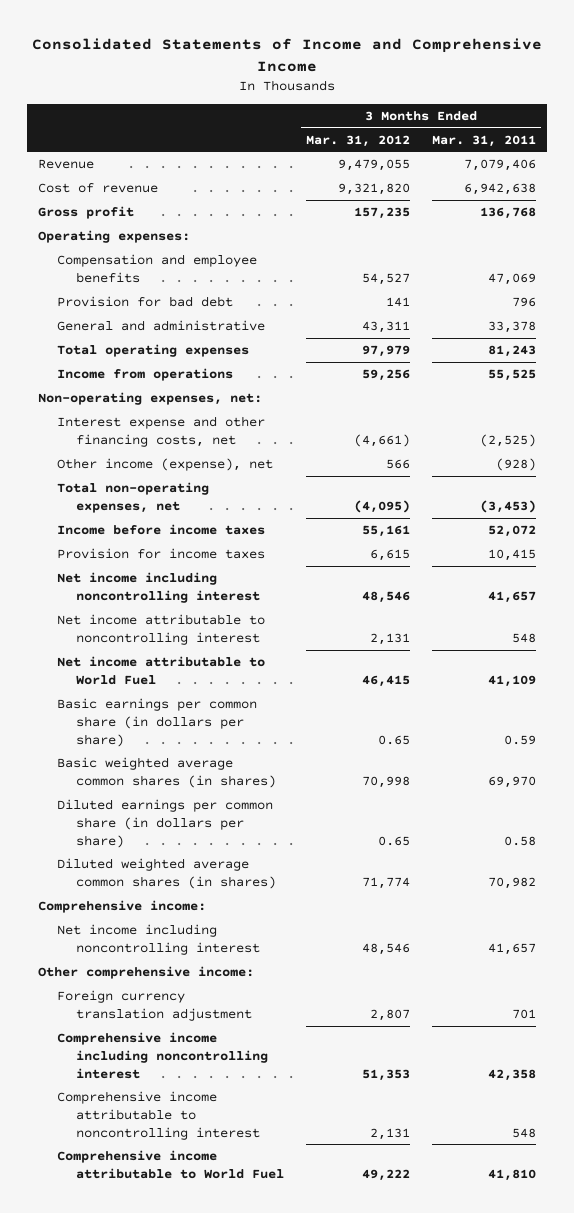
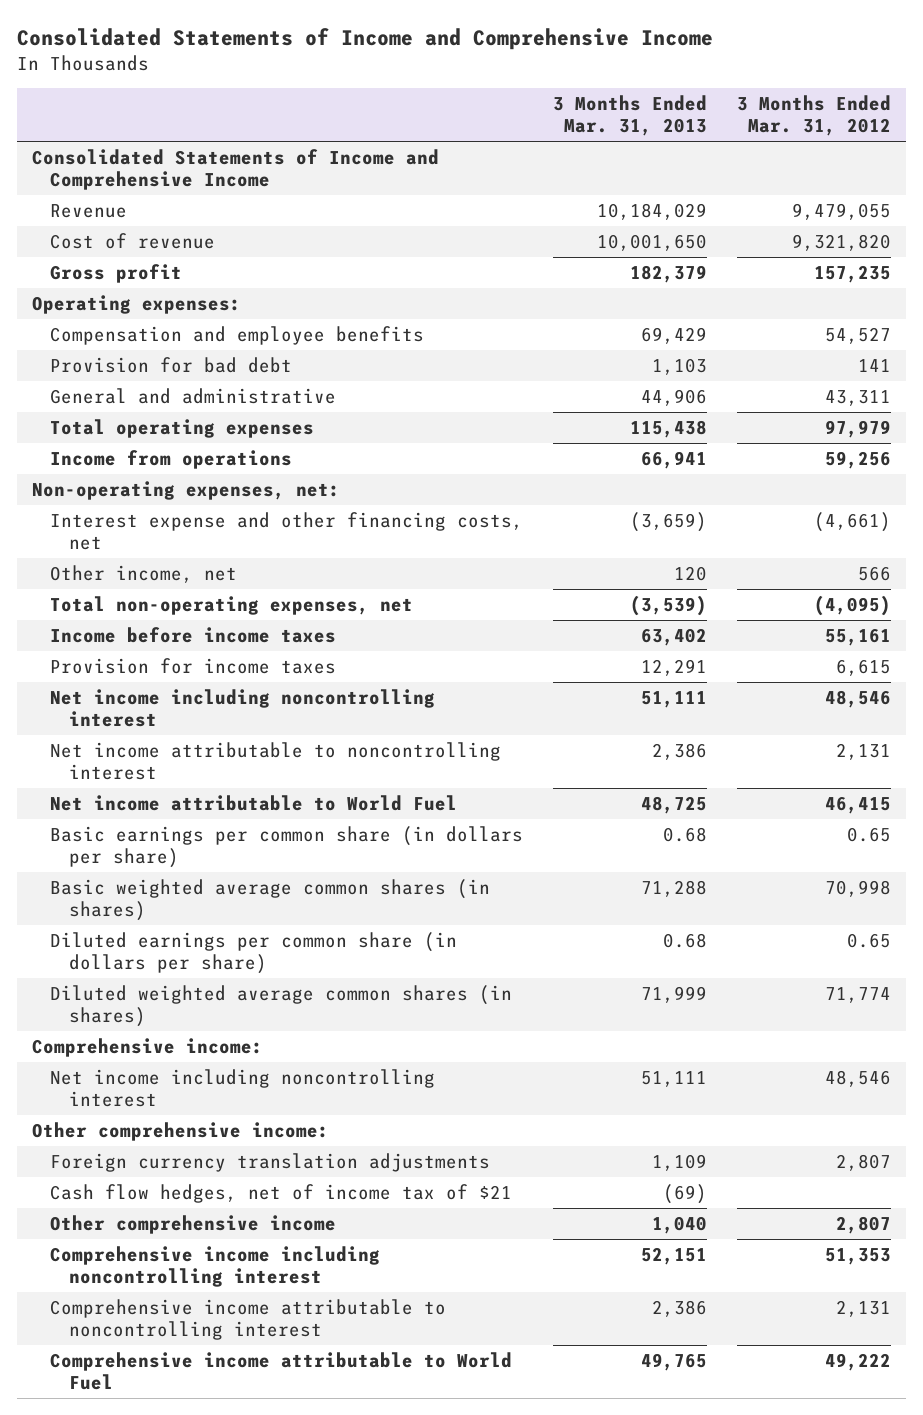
- | 3 Months Ended Mar. 31, 2012 | 3 Months Ended Mar. 31, 2011
+ | 3 Months Ended Mar. 31, 2013 | 3 Months Ended Mar. 31, 2012
+ Consolidated Statements of Income and Comprehensive Income
- Other income (expense), net | 566 | (928)
+ Other income, net | 120 | 566
- Foreign currency translation adjustment | 2,807 | 701
+ Foreign currency translation adjustments | 1,109 | 2,807
+ Cash flow hedges, net of income tax of $21 | (69) |
+ Other comprehensive income | 1,040 | 2,807

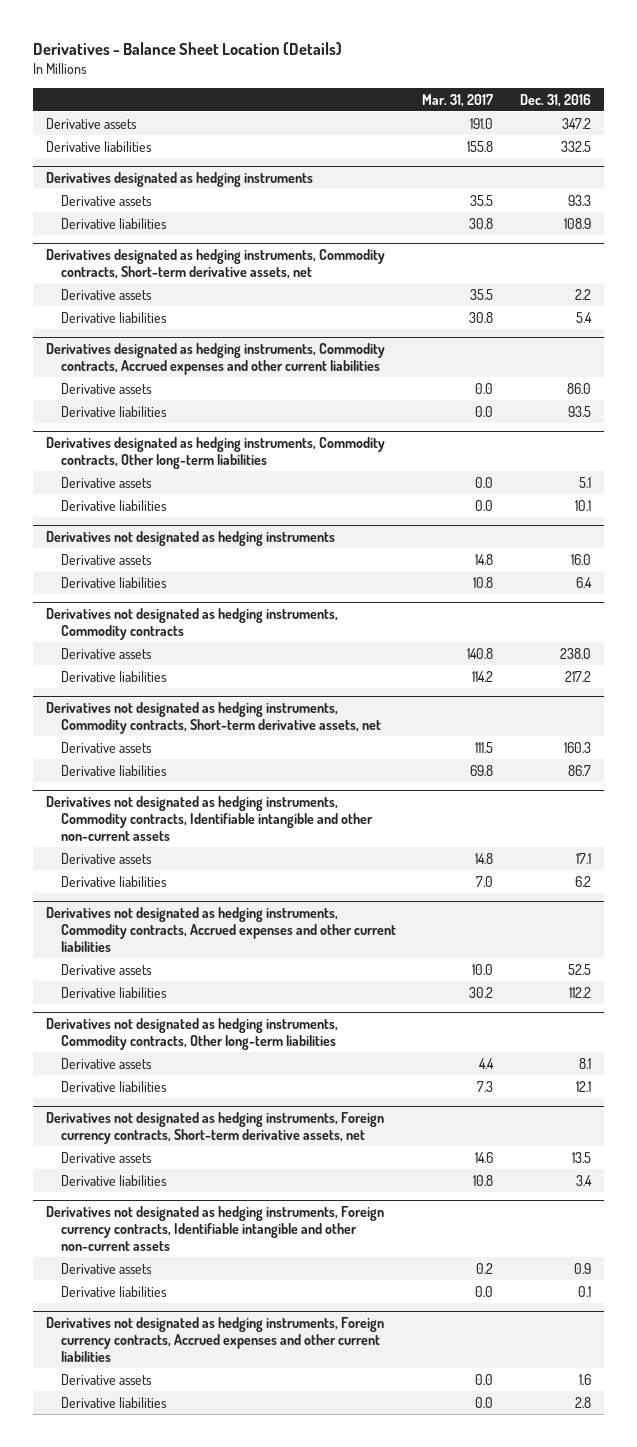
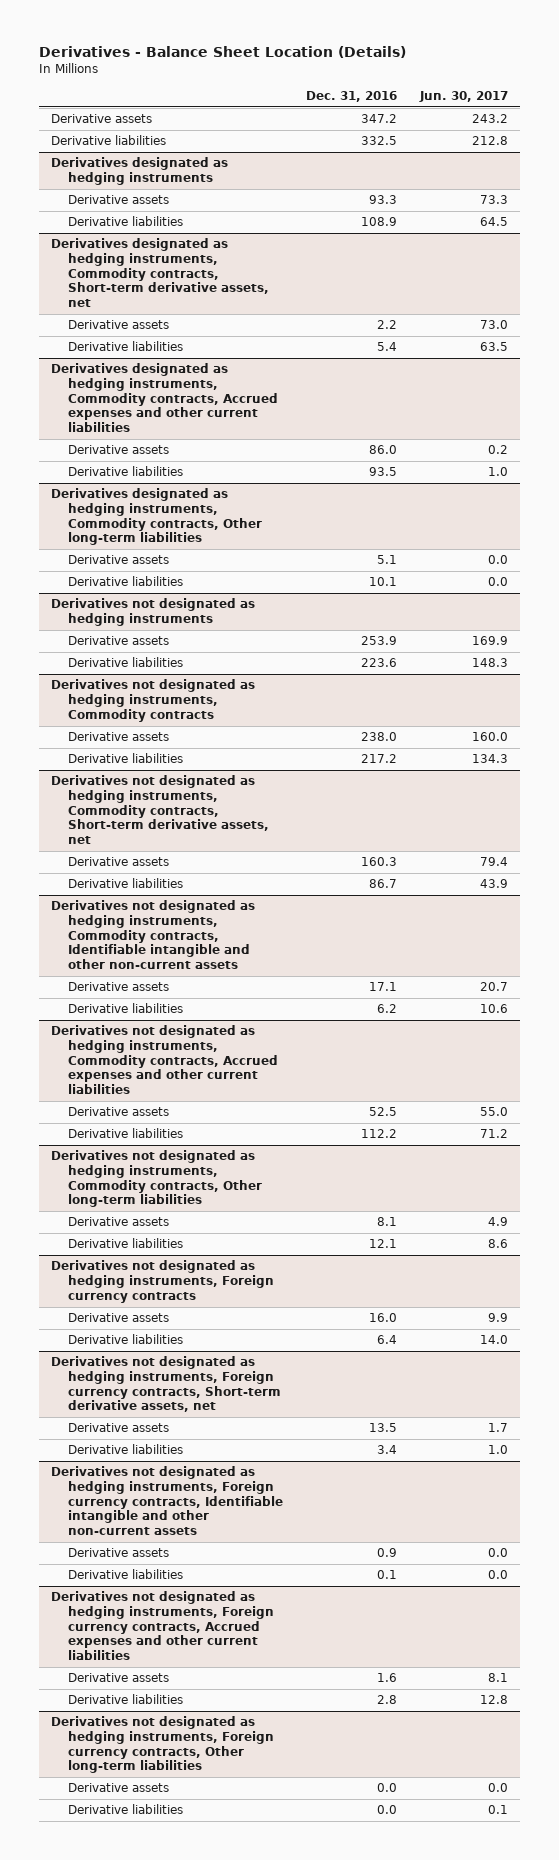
- | Mar. 31, 2017 | Dec. 31, 2016
+ | Dec. 31, 2016 | Jun. 30, 2017
@ Derivatives not designated as hedging instruments
- Derivative assets | 14.8 | 16.0
- Derivative liabilities | 10.8 | 6.4
+ Derivative assets | 253.9 | 169.9
+ Derivative liabilities | 223.6 | 148.3
+ Derivatives not designated as hedging instruments, Foreign currency contracts
+ Derivative assets | 16.0 | 9.9
+ Derivative liabilities | 6.4 | 14.0
+ Derivatives not designated as hedging instruments, Foreign currency contracts, Other long-term liabilities
+ Derivative assets | 0.0 | 0.0
+ Derivative liabilities | 0.0 | 0.1

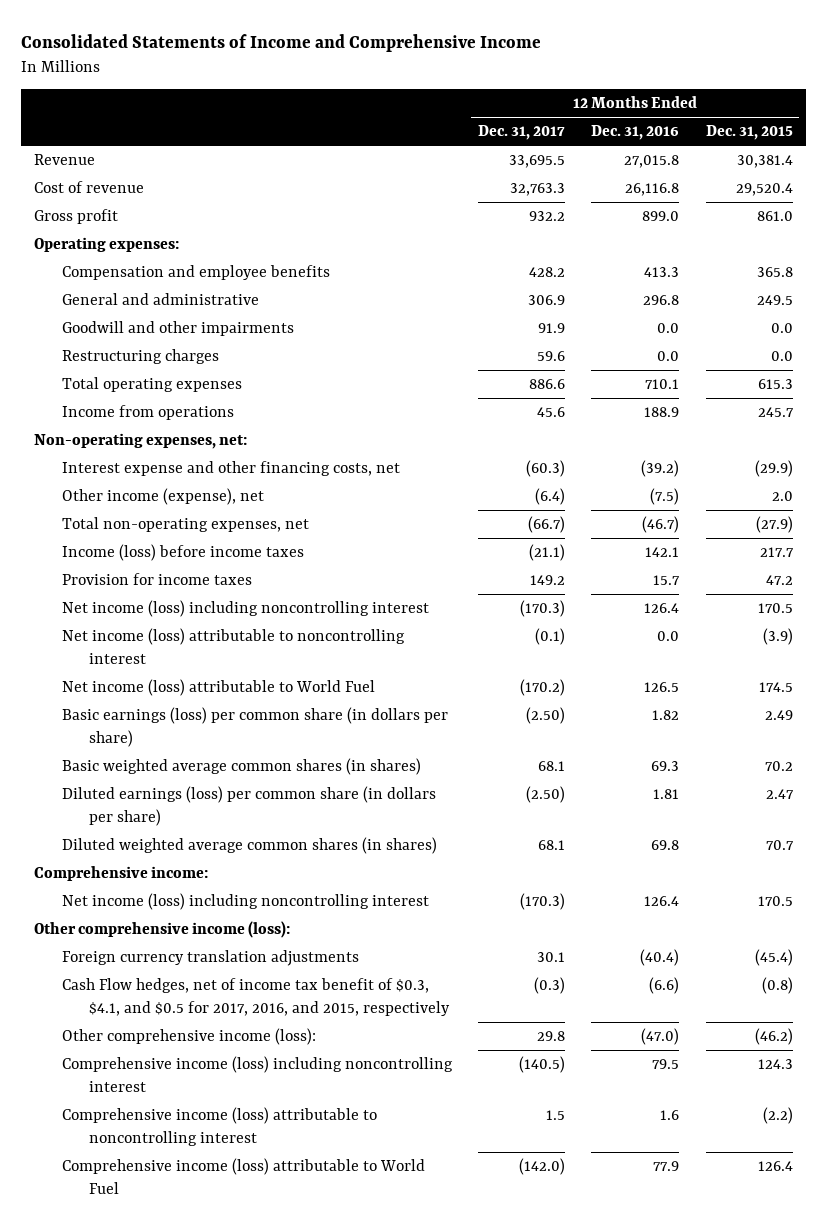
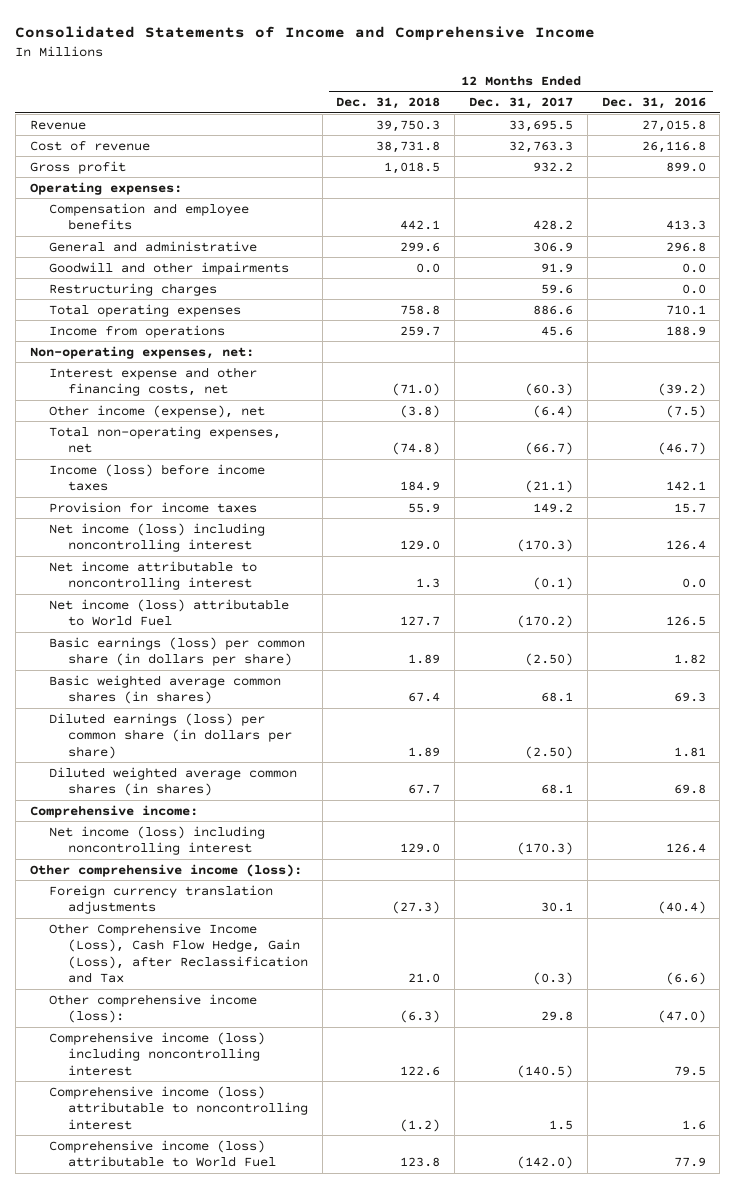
- | 12 Months Ended Dec. 31, 2017 | 12 Months Ended Dec. 31, 2016 | 12 Months Ended Dec. 31, 2015
+ | 12 Months Ended Dec. 31, 2018 | 12 Months Ended Dec. 31, 2017 | 12 Months Ended Dec. 31, 2016
- Net income (loss) attributable to noncontrolling interest | (0.1) | 0.0 | (3.9)
+ Net income attributable to noncontrolling interest | 1.3 | (0.1) | 0.0
- Cash Flow hedges, net of income tax benefit of $0.3, $4.1, and $0.5 for 2017, 2016, and 2015, respectively | (0.3) | (6.6) | (0.8)
+ Other Comprehensive Income (Loss), Cash Flow Hedge, Gain (Loss), after Reclassification and Tax | 21.0 | (0.3) | (6.6)

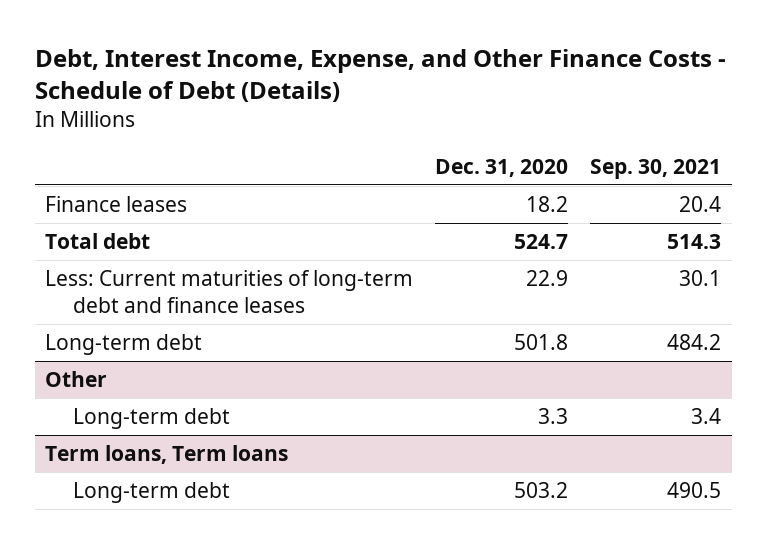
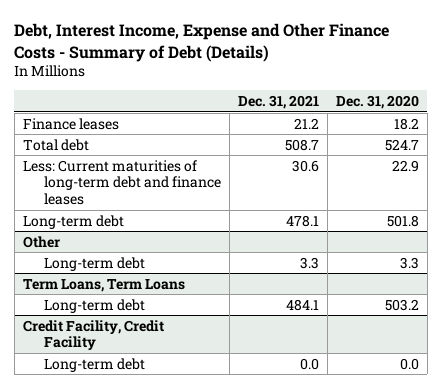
- Debt, Interest Income, Expense, and Other Finance Costs - Schedule of Debt (Details)
+ Debt, Interest Income, Expense and Other Finance Costs - Summary of Debt (Details)
- | Dec. 31, 2020 | Sep. 30, 2021
+ | Dec. 31, 2021 | Dec. 31, 2020
- Term loans, Term loans
+ Term Loans, Term Loans
+ Credit Facility, Credit Facility
+ Long-term debt | 0.0 | 0.0

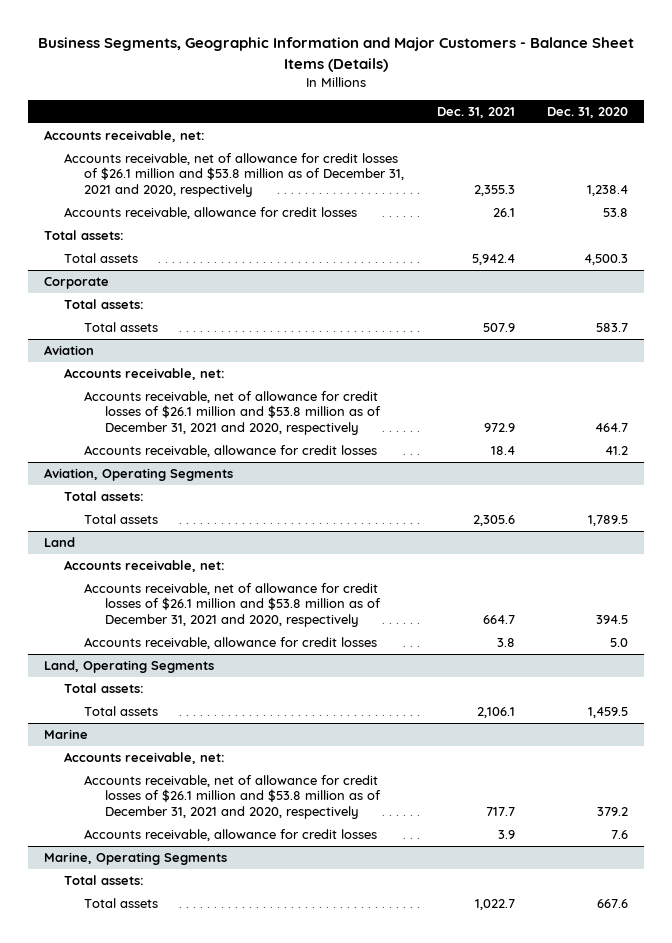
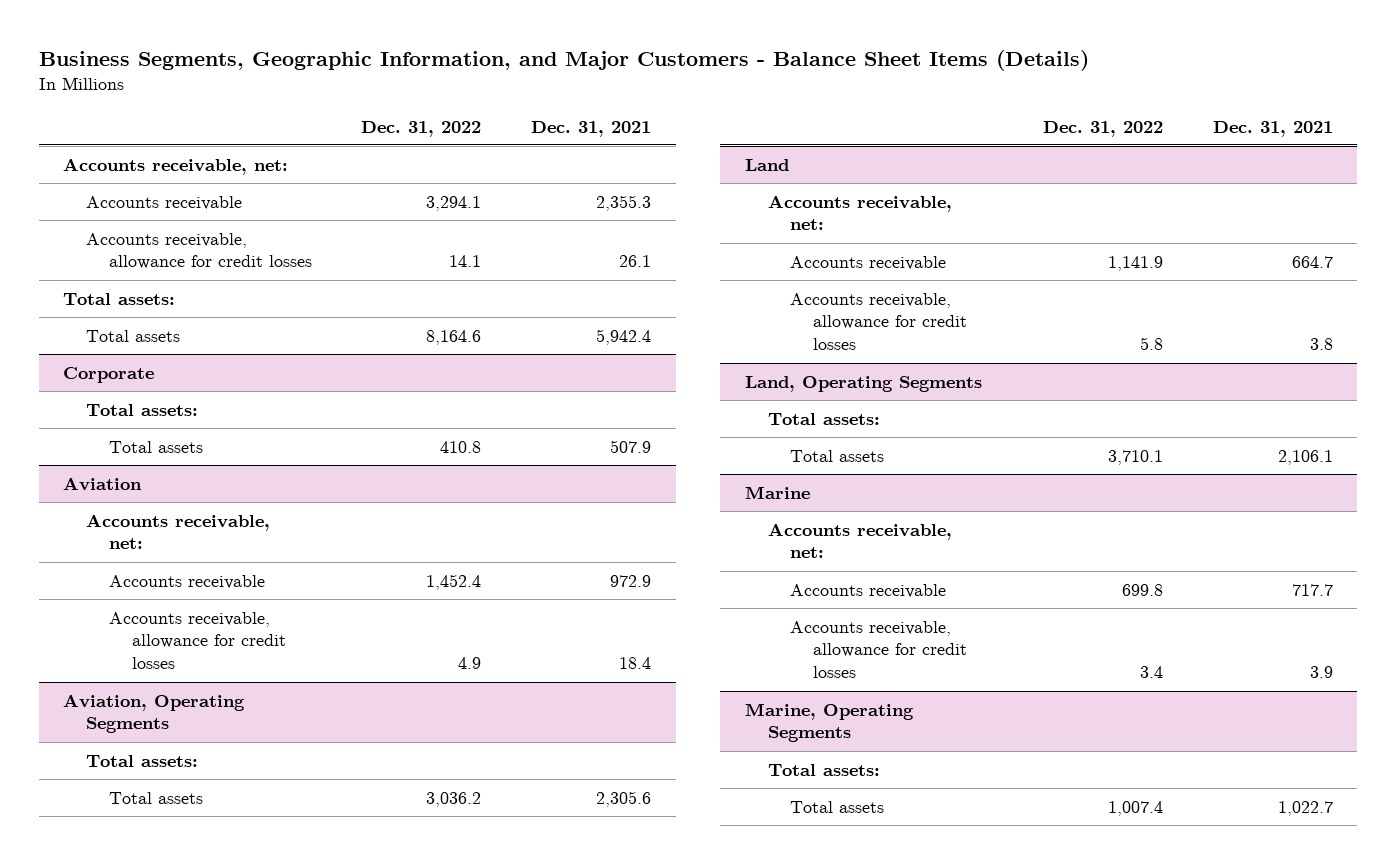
- Business Segments, Geographic Information and Major Customers - Balance Sheet Items (Details)
+ Business Segments, Geographic Information, and Major Customers - Balance Sheet Items (Details)
- | Dec. 31, 2021 | Dec. 31, 2020
+ | Dec. 31, 2022 | Dec. 31, 2021
- Accounts receivable, net of allowance for credit losses of $26.1 million and $53.8 million as of December 31, 2021 and 2020, respectively | 2,355.3 | 1,238.4
+ Accounts receivable | 3,294.1 | 2,355.3
@ Aviation
- Accounts receivable, net of allowance for credit losses of $26.1 million and $53.8 million as of December 31, 2021 and 2020, respectively | 972.9 | 464.7
+ Accounts receivable | 1,452.4 | 972.9
@ Land
- Accounts receivable, net of allowance for credit losses of $26.1 million and $53.8 million as of December 31, 2021 and 2020, respectively | 664.7 | 394.5
+ Accounts receivable | 1,141.9 | 664.7
@ Marine
- Accounts receivable, net of allowance for credit losses of $26.1 million and $53.8 million as of December 31, 2021 and 2020, respectively | 717.7 | 379.2
+ Accounts receivable | 699.8 | 717.7

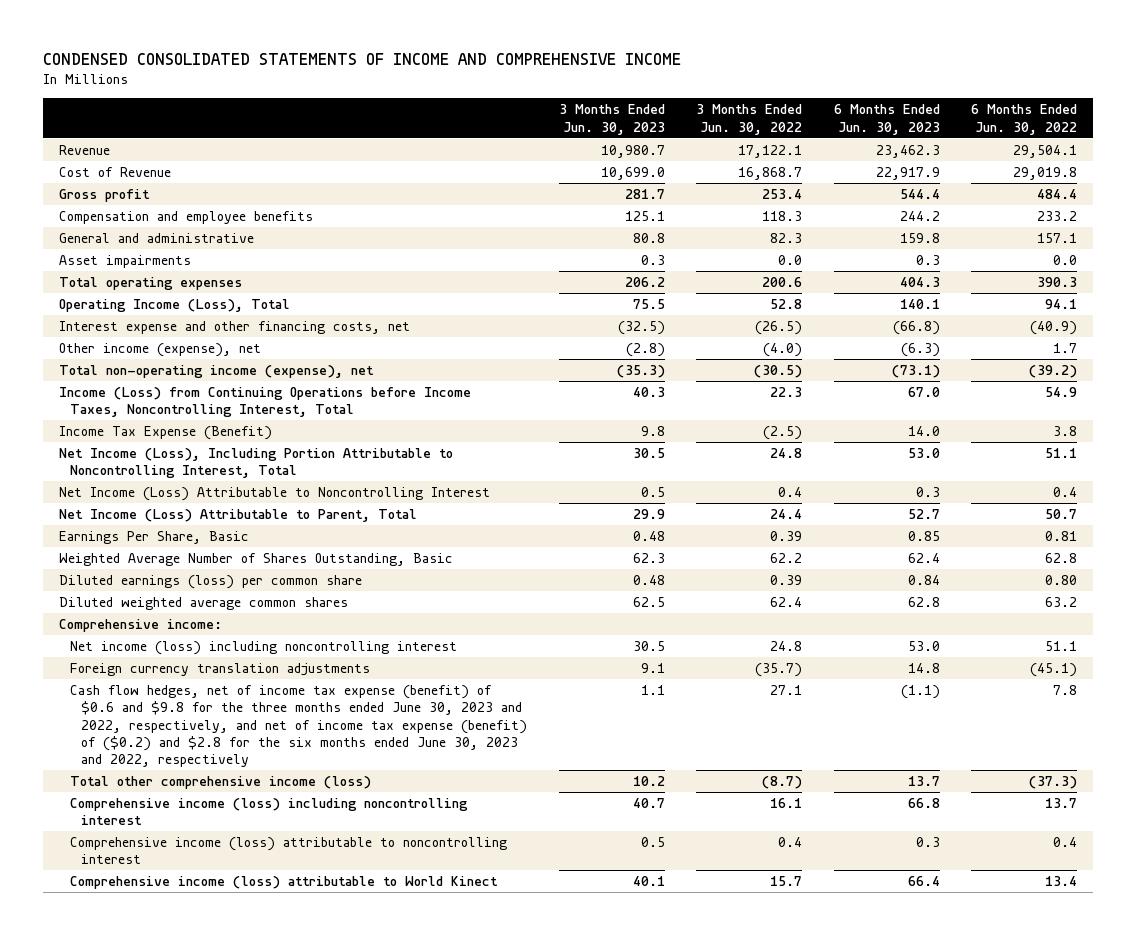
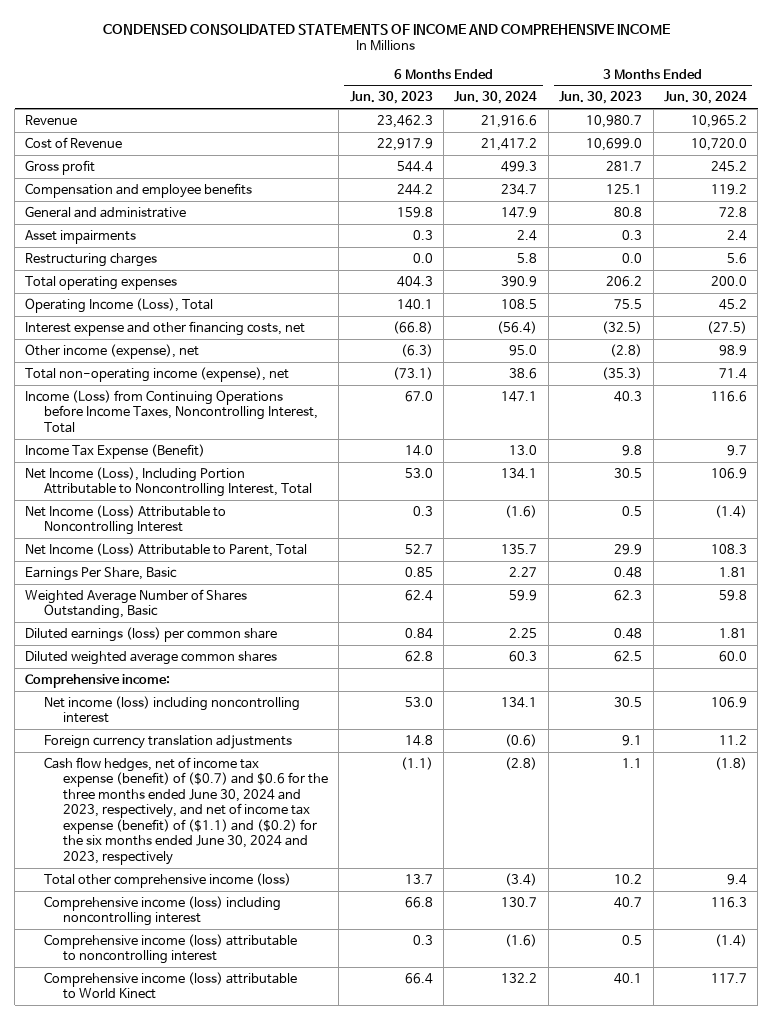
- | 3 Months Ended Jun. 30, 2023 | 3 Months Ended Jun. 30, 2022 | 6 Months Ended Jun. 30, 2023 | 6 Months Ended Jun. 30, 2022
+ | 6 Months Ended Jun. 30, 2023 | 6 Months Ended Jun. 30, 2024 | 3 Months Ended Jun. 30, 2023 | 3 Months Ended Jun. 30, 2024
+ Restructuring charges | 0.0 | 5.8 | 0.0 | 5.6
- Cash flow hedges, net of income tax expense (benefit) of $0.6 and $9.8 for the three months ended June 30, 2023 and 2022, respectively, and net of income tax expense (benefit) of ($0.2) and $2.8 for the six months ended June 30, 2023 and 2022, respectively | 1.1 | 27.1 | (1.1) | 7.8
+ Cash flow hedges, net of income tax expense (benefit) of ($0.7) and $0.6 for the three months ended June 30, 2024 and 2023, respectively, and net of income tax expense (benefit) of ($1.1) and ($0.2) for the six months ended June 30, 2024 and 2023, respectively | (1.1) | (2.8) | 1.1 | (1.8)

